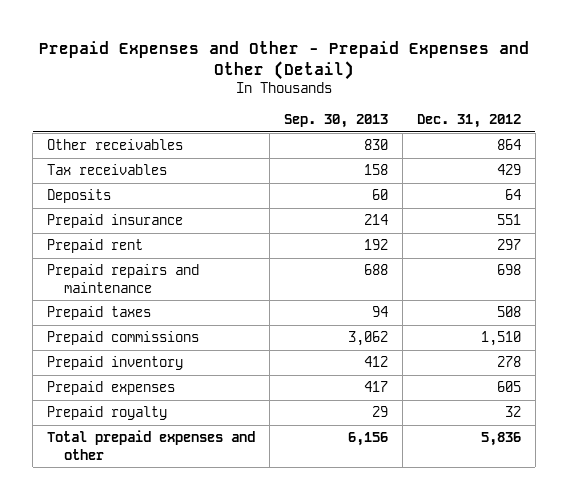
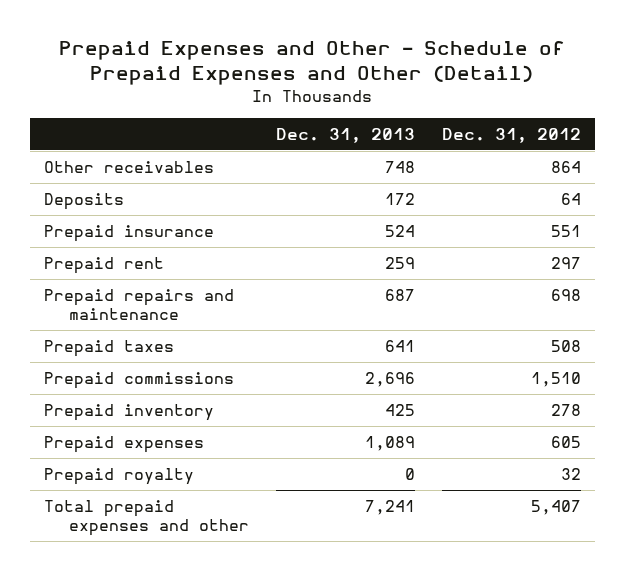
- Prepaid Expenses and Other - Prepaid Expenses and Other (Detail)
+ Prepaid Expenses and Other - Schedule of Prepaid Expenses and Other (Detail)
- | Sep. 30, 2013 | Dec. 31, 2012
+ | Dec. 31, 2013 | Dec. 31, 2012
- Tax receivables | 158 | 429
- Total prepaid expenses and other | 6,156 | 5,836
+ Total prepaid expenses and other | 7,241 | 5,407

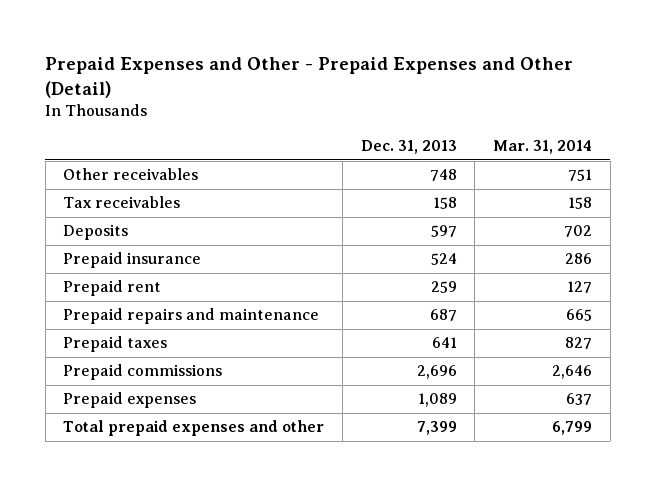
- Prepaid Expenses and Other - Schedule of Prepaid Expenses and Other (Detail)
+ Prepaid Expenses and Other - Prepaid Expenses and Other (Detail)
- | Dec. 31, 2013 | Dec. 31, 2012
+ | Dec. 31, 2013 | Mar. 31, 2014
- Deposits | 172 | 64
+ Tax receivables | 158 | 158
+ Deposits | 597 | 702
- Prepaid inventory | 425 | 278
- Prepaid royalty | 0 | 32
- Total prepaid expenses and other | 7,241 | 5,407
+ Total prepaid expenses and other | 7,399 | 6,799

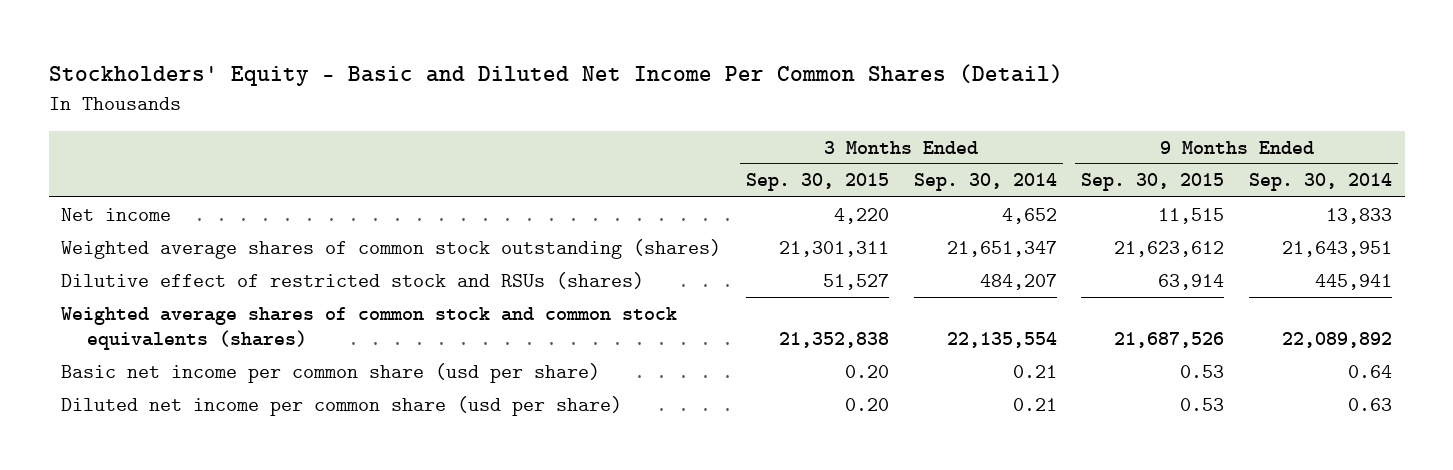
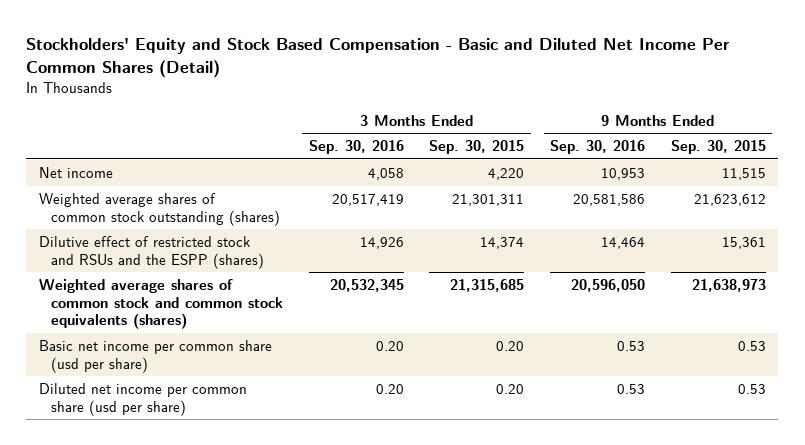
- Stockholders' Equity - Basic and Diluted Net Income Per Common Shares (Detail)
+ Stockholders' Equity and Stock Based Compensation - Basic and Diluted Net Income Per Common Shares (Detail)
- | 3 Months Ended Sep. 30, 2015 | 3 Months Ended Sep. 30, 2014 | 9 Months Ended Sep. 30, 2015 | 9 Months Ended Sep. 30, 2014
+ | 3 Months Ended Sep. 30, 2016 | 3 Months Ended Sep. 30, 2015 | 9 Months Ended Sep. 30, 2016 | 9 Months Ended Sep. 30, 2015
- Dilutive effect of restricted stock and RSUs (shares) | 51,527 | 484,207 | 63,914 | 445,941
- Weighted average shares of common stock and common stock equivalents (shares) | 21,352,838 | 22,135,554 | 21,687,526 | 22,089,892
+ Dilutive effect of restricted stock and RSUs and the ESPP (shares) | 14,926 | 14,374 | 14,464 | 15,361
+ Weighted average shares of common stock and common stock equivalents (shares) | 20,532,345 | 21,315,685 | 20,596,050 | 21,638,973

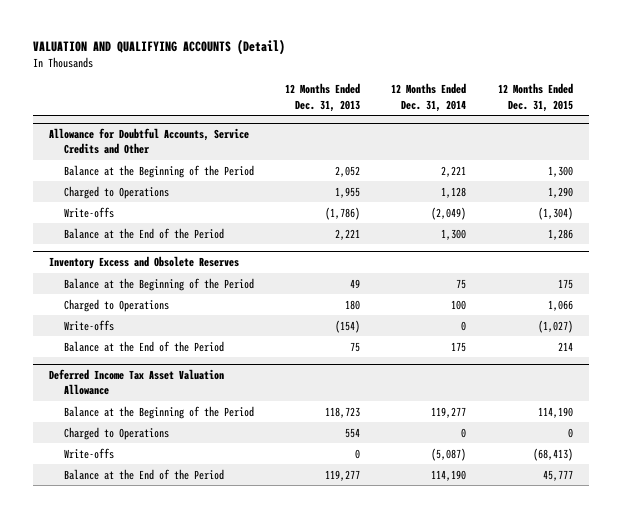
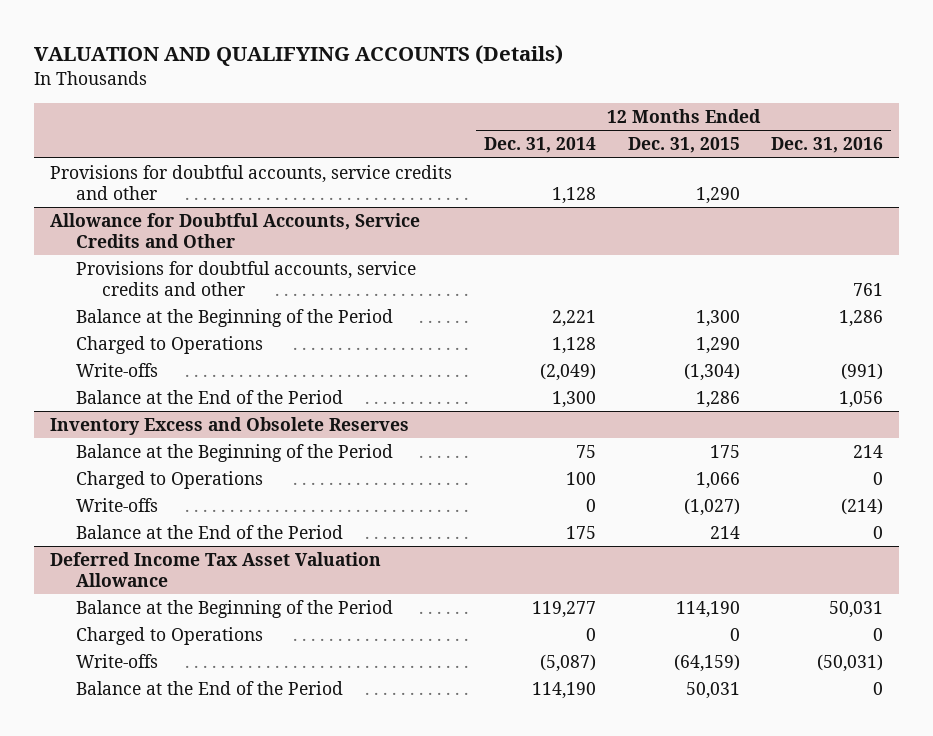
- VALUATION AND QUALIFYING ACCOUNTS (Detail)
+ VALUATION AND QUALIFYING ACCOUNTS (Details)
- | 12 Months Ended Dec. 31, 2013 | 12 Months Ended Dec. 31, 2014 | 12 Months Ended Dec. 31, 2015
+ | 12 Months Ended Dec. 31, 2014 | 12 Months Ended Dec. 31, 2015 | 12 Months Ended Dec. 31, 2016
+ Provisions for doubtful accounts, service credits and other | 1,128 | 1,290 |
@ Allowance for Doubtful Accounts, Service Credits and Other
+ Provisions for doubtful accounts, service credits and other | | | 761
@ Deferred Income Tax Asset Valuation Allowance
- Write-offs | 0 | (5,087) | (68,413)
- Balance at the End of the Period | 119,277 | 114,190 | 45,777
+ Write-offs | (5,087) | (64,159) | (50,031)
+ Balance at the End of the Period | 114,190 | 50,031 | 0

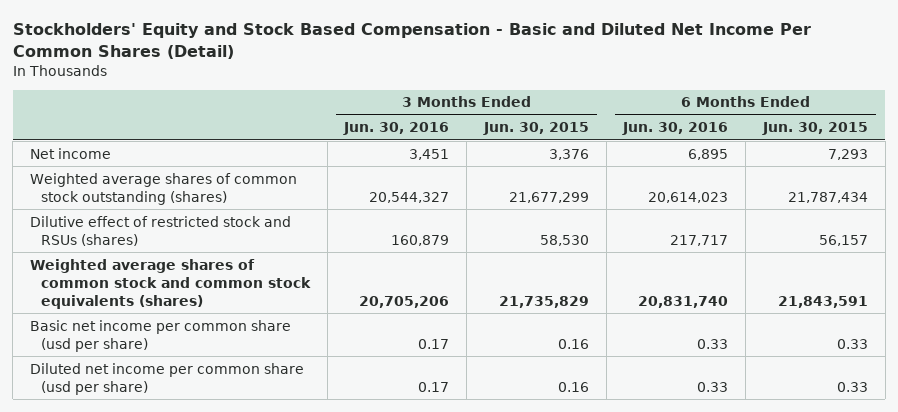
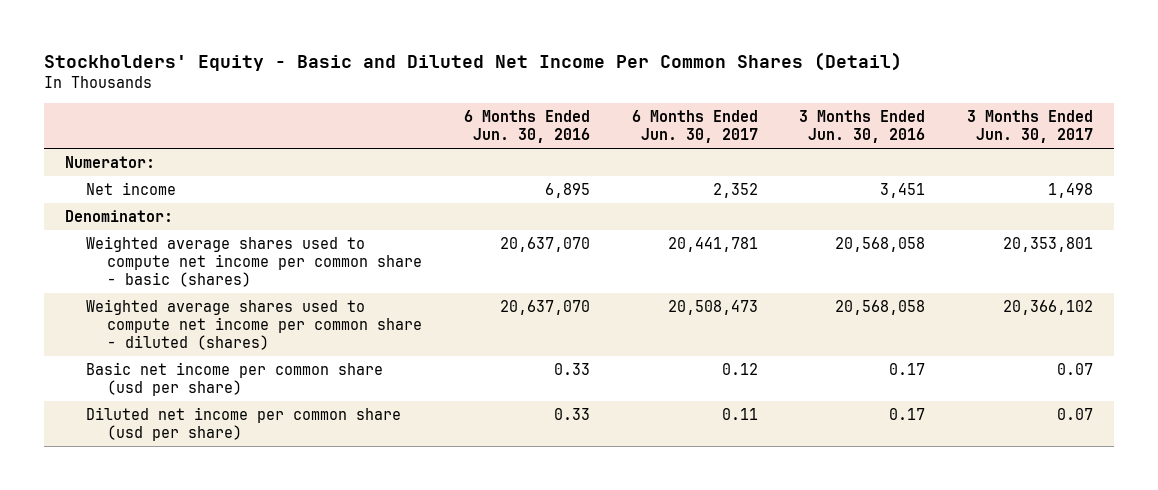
- Stockholders' Equity and Stock Based Compensation - Basic and Diluted Net Income Per Common Shares (Detail)
+ Stockholders' Equity - Basic and Diluted Net Income Per Common Shares (Detail)
- | 3 Months Ended Jun. 30, 2016 | 3 Months Ended Jun. 30, 2015 | 6 Months Ended Jun. 30, 2016 | 6 Months Ended Jun. 30, 2015
+ | 6 Months Ended Jun. 30, 2016 | 6 Months Ended Jun. 30, 2017 | 3 Months Ended Jun. 30, 2016 | 3 Months Ended Jun. 30, 2017
+ Numerator:
- Weighted average shares of common stock outstanding (shares) | 20,544,327 | 21,677,299 | 20,614,023 | 21,787,434
- Dilutive effect of restricted stock and RSUs (shares) | 160,879 | 58,530 | 217,717 | 56,157
- Weighted average shares of common stock and common stock equivalents (shares) | 20,705,206 | 21,735,829 | 20,831,740 | 21,843,591
+ Denominator:
+ Weighted average shares used to compute net income per common share - basic (shares) | 20,637,070 | 20,441,781 | 20,568,058 | 20,353,801
+ Weighted average shares used to compute net income per common share - diluted (shares) | 20,637,070 | 20,508,473 | 20,568,058 | 20,366,102

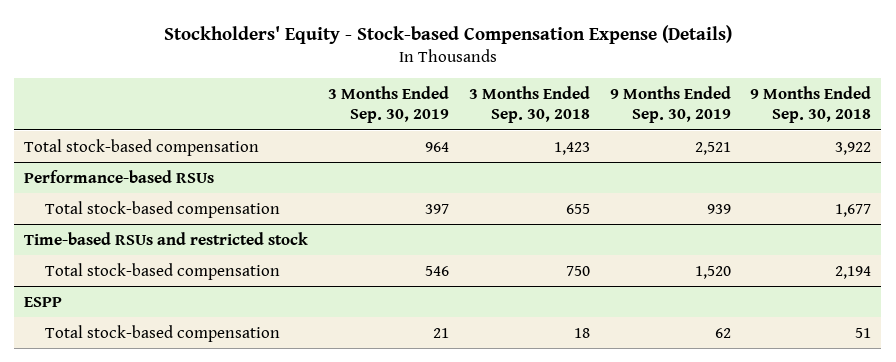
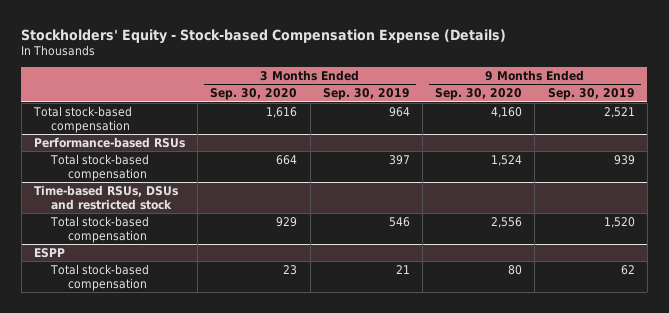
- | 3 Months Ended Sep. 30, 2019 | 3 Months Ended Sep. 30, 2018 | 9 Months Ended Sep. 30, 2019 | 9 Months Ended Sep. 30, 2018
+ | 3 Months Ended Sep. 30, 2020 | 3 Months Ended Sep. 30, 2019 | 9 Months Ended Sep. 30, 2020 | 9 Months Ended Sep. 30, 2019
- Time-based RSUs and restricted stock
+ Time-based RSUs, DSUs and restricted stock

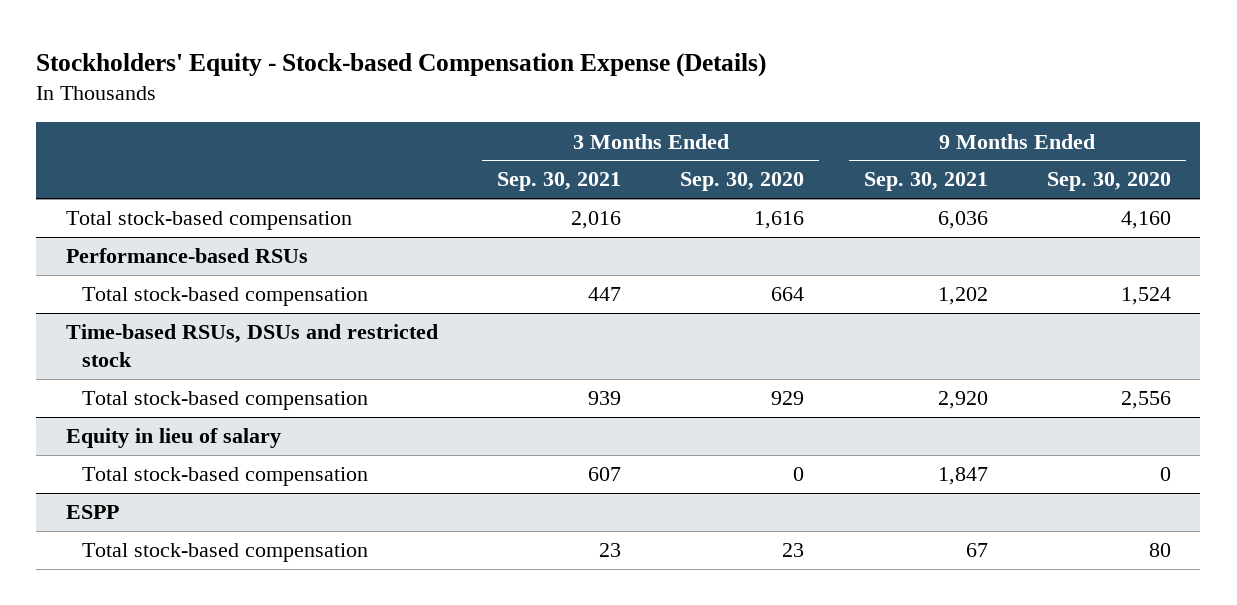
- | 3 Months Ended Sep. 30, 2020 | 3 Months Ended Sep. 30, 2019 | 9 Months Ended Sep. 30, 2020 | 9 Months Ended Sep. 30, 2019
+ | 3 Months Ended Sep. 30, 2021 | 3 Months Ended Sep. 30, 2020 | 9 Months Ended Sep. 30, 2021 | 9 Months Ended Sep. 30, 2020
+ Equity in lieu of salary
+ Total stock-based compensation | 607 | 0 | 1,847 | 0

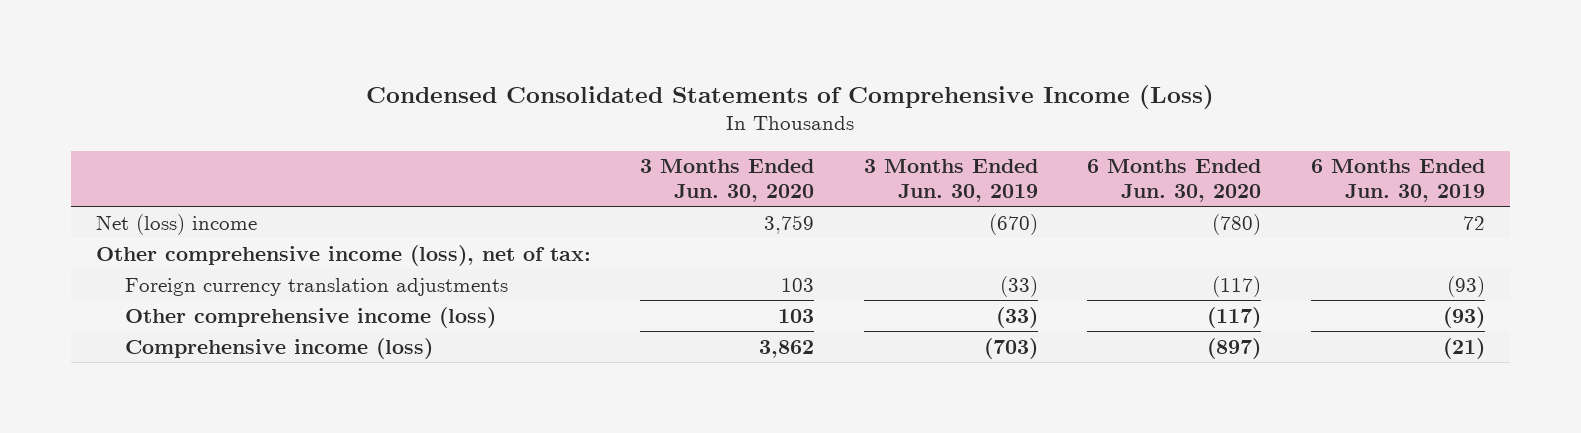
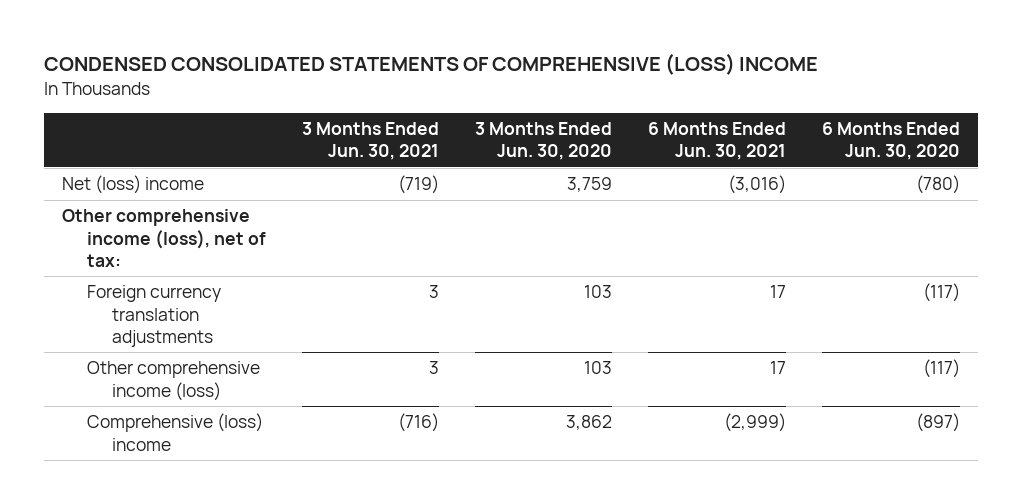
- Condensed Consolidated Statements of Comprehensive Income (Loss)
+ CONDENSED CONSOLIDATED STATEMENTS OF COMPREHENSIVE (LOSS) INCOME
- | 3 Months Ended Jun. 30, 2020 | 3 Months Ended Jun. 30, 2019 | 6 Months Ended Jun. 30, 2020 | 6 Months Ended Jun. 30, 2019
+ | 3 Months Ended Jun. 30, 2021 | 3 Months Ended Jun. 30, 2020 | 6 Months Ended Jun. 30, 2021 | 6 Months Ended Jun. 30, 2020
- Comprehensive income (loss) | 3,862 | (703) | (897) | (21)
+ Comprehensive (loss) income | (716) | 3,862 | (2,999) | (897)

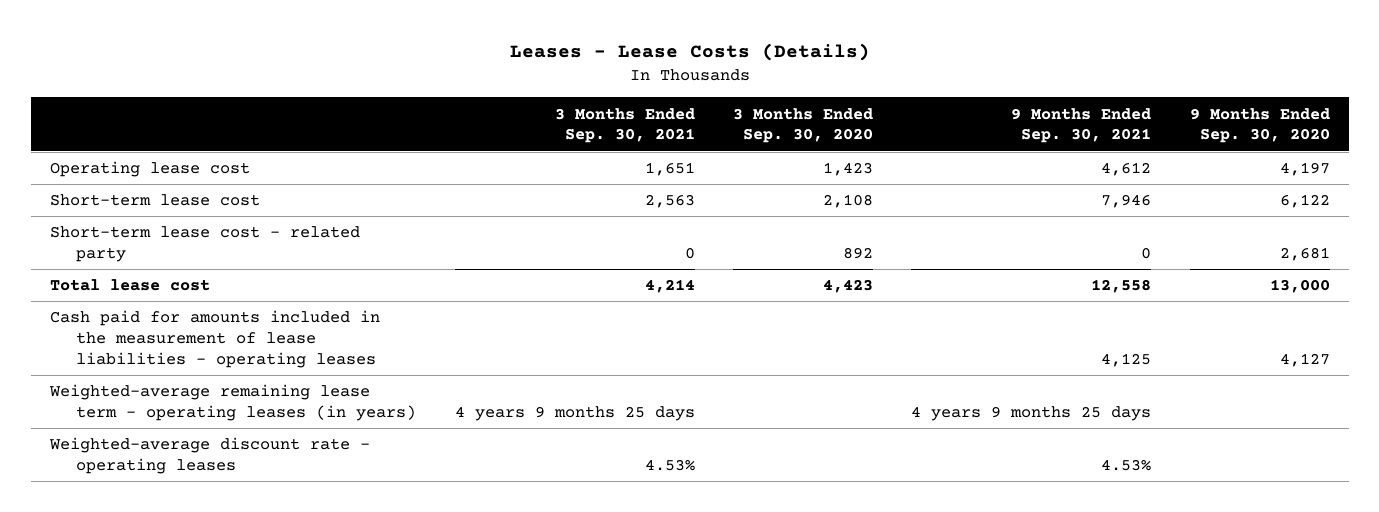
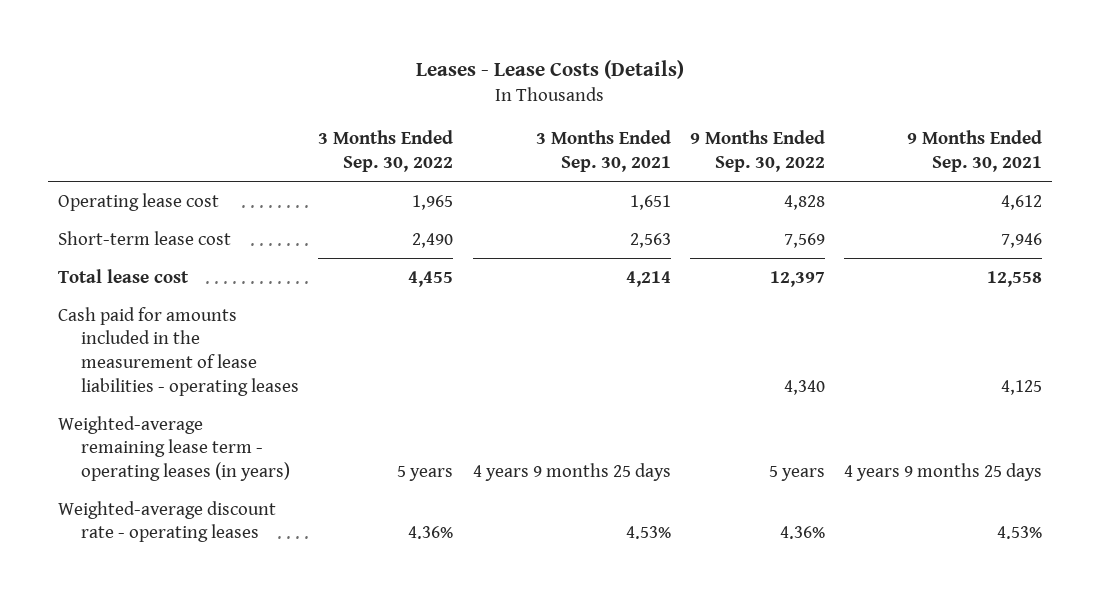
- | 3 Months Ended Sep. 30, 2021 | 3 Months Ended Sep. 30, 2020 | 9 Months Ended Sep. 30, 2021 | 9 Months Ended Sep. 30, 2020
+ | 3 Months Ended Sep. 30, 2022 | 3 Months Ended Sep. 30, 2021 | 9 Months Ended Sep. 30, 2022 | 9 Months Ended Sep. 30, 2021
- Short-term lease cost - related party | 0 | 892 | 0 | 2,681

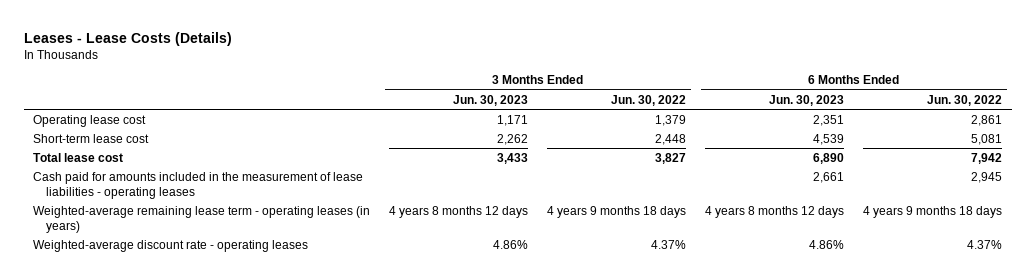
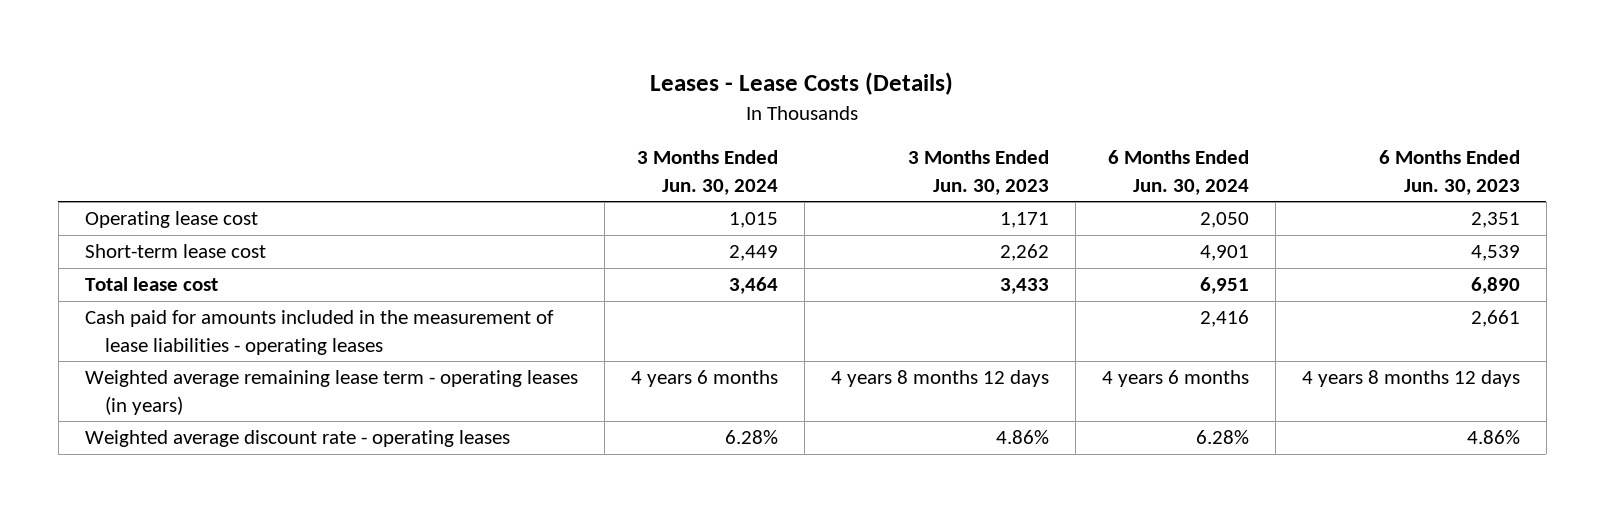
- | 3 Months Ended Jun. 30, 2023 | 3 Months Ended Jun. 30, 2022 | 6 Months Ended Jun. 30, 2023 | 6 Months Ended Jun. 30, 2022
+ | 3 Months Ended Jun. 30, 2024 | 3 Months Ended Jun. 30, 2023 | 6 Months Ended Jun. 30, 2024 | 6 Months Ended Jun. 30, 2023
- Weighted-average remaining lease term - operating leases (in years) | 4 years 8 months 12 days | 4 years 9 months 18 days | 4 years 8 months 12 days | 4 years 9 months 18 days
- Weighted-average discount rate - operating leases | 4.86% | 4.37% | 4.86% | 4.37%
+ Weighted average remaining lease term - operating leases (in years) | 4 years 6 months | 4 years 8 months 12 days | 4 years 6 months | 4 years 8 months 12 days
+ Weighted average discount rate - operating leases | 6.28% | 4.86% | 6.28% | 4.86%

